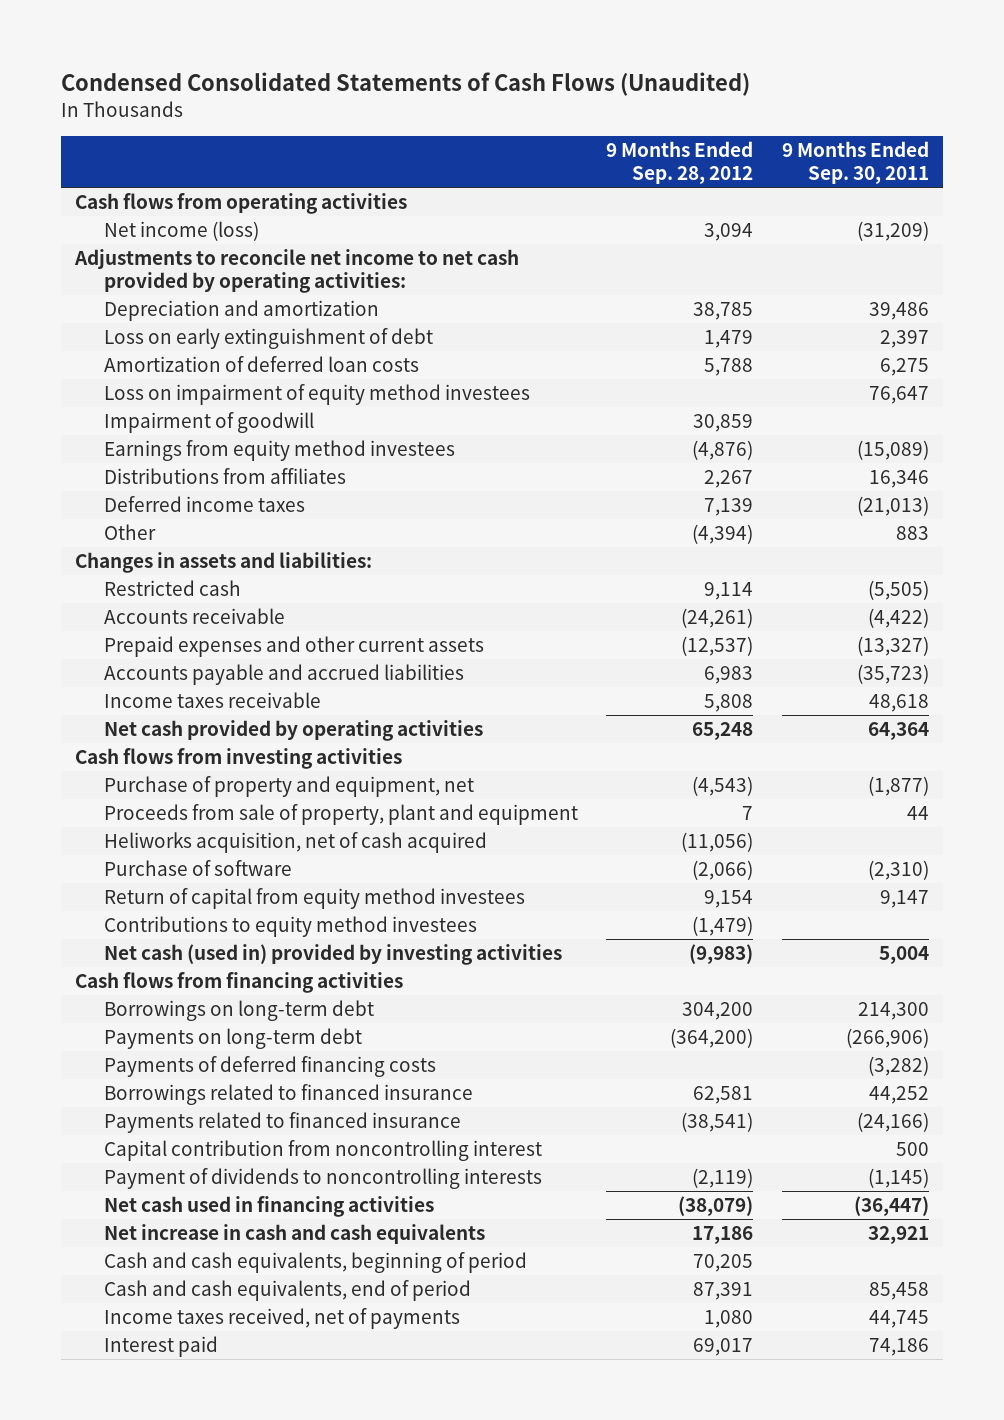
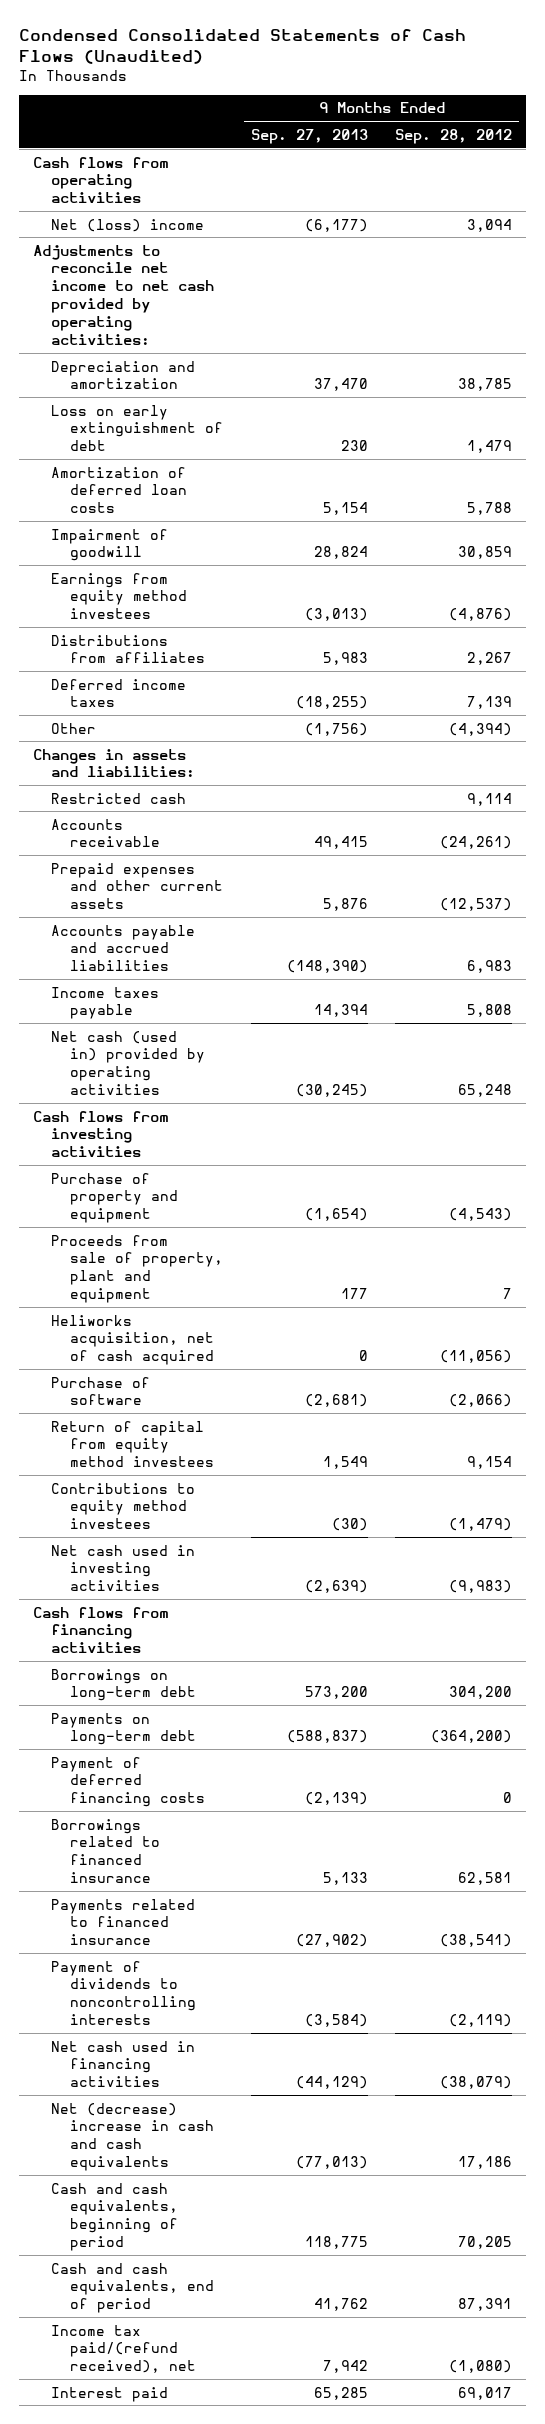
- | 9 Months Ended Sep. 28, 2012 | 9 Months Ended Sep. 30, 2011
+ | 9 Months Ended Sep. 27, 2013 | 9 Months Ended Sep. 28, 2012
- Net income (loss) | 3,094 | (31,209)
+ Net (loss) income | (6,177) | 3,094
- Loss on impairment of equity method investees | | 76,647
- Income taxes receivable | 5,808 | 48,618
- Net cash provided by operating activities | 65,248 | 64,364
+ Income taxes payable | 14,394 | 5,808
+ Net cash (used in) provided by operating activities | (30,245) | 65,248
- Purchase of property and equipment, net | (4,543) | (1,877)
+ Purchase of property and equipment | (1,654) | (4,543)
- Net cash (used in) provided by investing activities | (9,983) | 5,004
+ Net cash used in investing activities | (2,639) | (9,983)
- Payments of deferred financing costs | | (3,282)
+ Payment of deferred financing costs | (2,139) | 0
- Capital contribution from noncontrolling interest | | 500
- Net increase in cash and cash equivalents | 17,186 | 32,921
+ Net (decrease) increase in cash and cash equivalents | (77,013) | 17,186
- Income taxes received, net of payments | 1,080 | 44,745
+ Income tax paid/(refund received), net | 7,942 | (1,080)

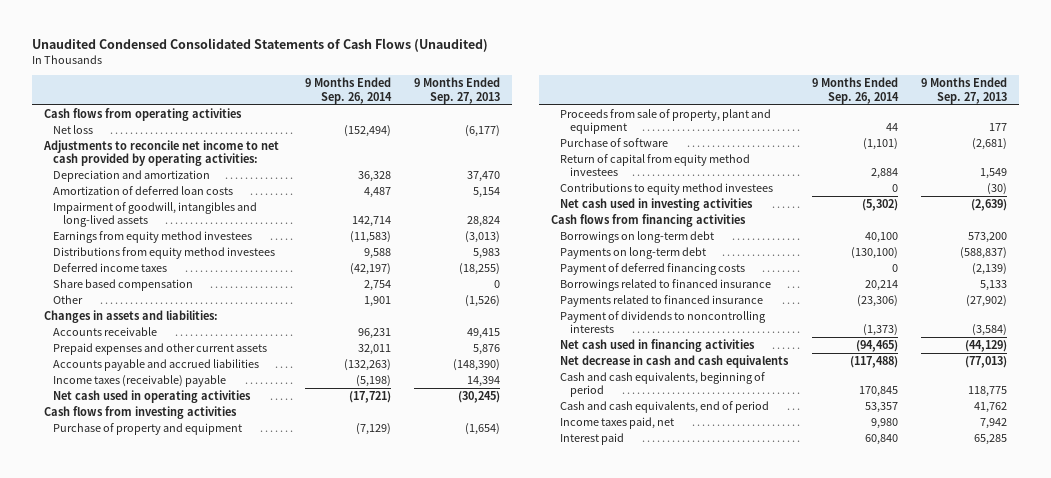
- Condensed Consolidated Statements of Cash Flows (Unaudited)
+ Unaudited Condensed Consolidated Statements of Cash Flows (Unaudited)
- | 9 Months Ended Sep. 27, 2013 | 9 Months Ended Sep. 28, 2012
+ | 9 Months Ended Sep. 26, 2014 | 9 Months Ended Sep. 27, 2013
- Net (loss) income | (6,177) | 3,094
+ Net loss | (152,494) | (6,177)
- Loss on early extinguishment of debt | 230 | 1,479
- Impairment of goodwill | 28,824 | 30,859
+ Impairment of goodwill, intangibles and long-lived assets | 142,714 | 28,824
- Distributions from affiliates | 5,983 | 2,267
+ Distributions from equity method investees | 9,588 | 5,983
- Other | (1,756) | (4,394)
+ Share based compensation | 2,754 | 0
+ Other | 1,901 | (1,526)
- Restricted cash | | 9,114
- Income taxes payable | 14,394 | 5,808
- Net cash (used in) provided by operating activities | (30,245) | 65,248
+ Income taxes (receivable) payable | (5,198) | 14,394
+ Net cash used in operating activities | (17,721) | (30,245)
- Heliworks acquisition, net of cash acquired | 0 | (11,056)
- Net (decrease) increase in cash and cash equivalents | (77,013) | 17,186
+ Net decrease in cash and cash equivalents | (117,488) | (77,013)
- Income tax paid/(refund received), net | 7,942 | (1,080)
+ Income taxes paid, net | 9,980 | 7,942

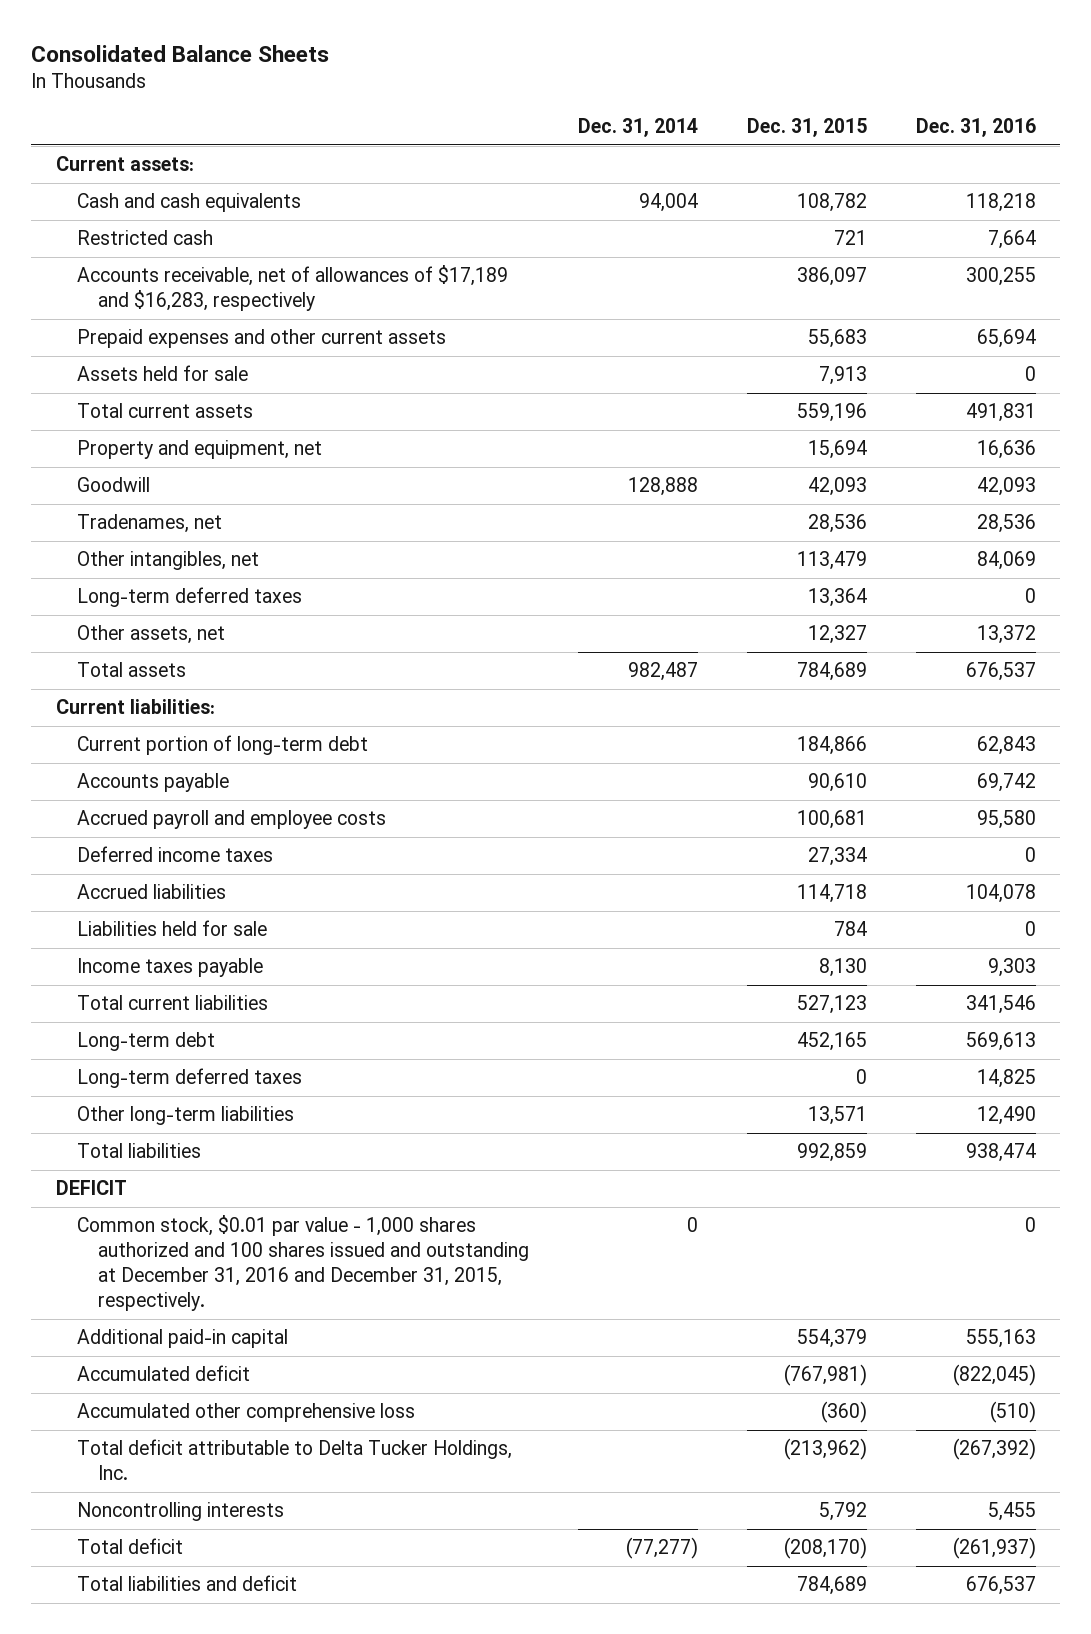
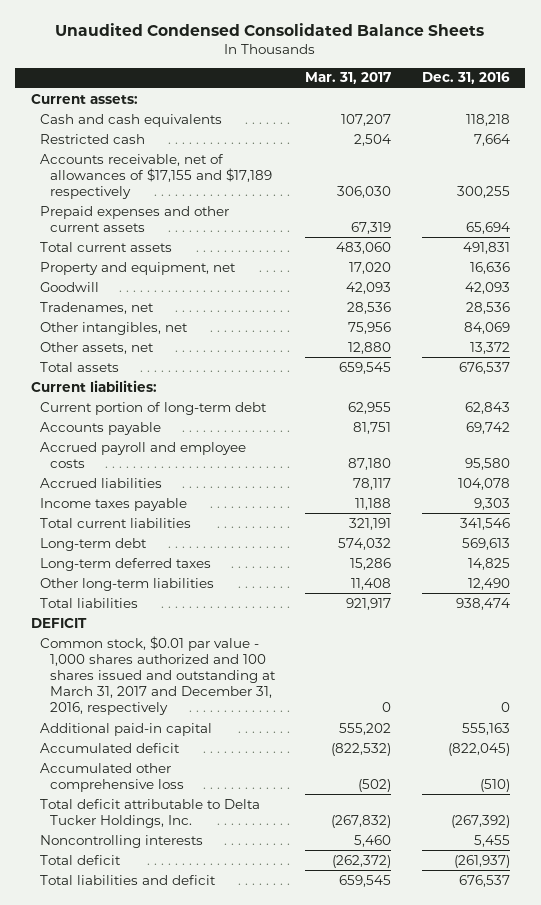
- Consolidated Balance Sheets
+ Unaudited Condensed Consolidated Balance Sheets
- | Dec. 31, 2014 | Dec. 31, 2015 | Dec. 31, 2016
+ | Mar. 31, 2017 | Dec. 31, 2016
- Accounts receivable, net of allowances of $17,189 and $16,283, respectively | | 386,097 | 300,255
+ Accounts receivable, net of allowances of $17,155 and $17,189 respectively | 306,030 | 300,255
- Assets held for sale | | 7,913 | 0
- Long-term deferred taxes | | 13,364 | 0
- Deferred income taxes | | 27,334 | 0
- Liabilities held for sale | | 784 | 0
- Common stock, $0.01 par value - 1,000 shares authorized and 100 shares issued and outstanding at December 31, 2016 and December 31, 2015, respectively. | 0 | | 0
+ Common stock, $0.01 par value - 1,000 shares authorized and 100 shares issued and outstanding at March 31, 2017 and December 31, 2016, respectively | 0 | 0

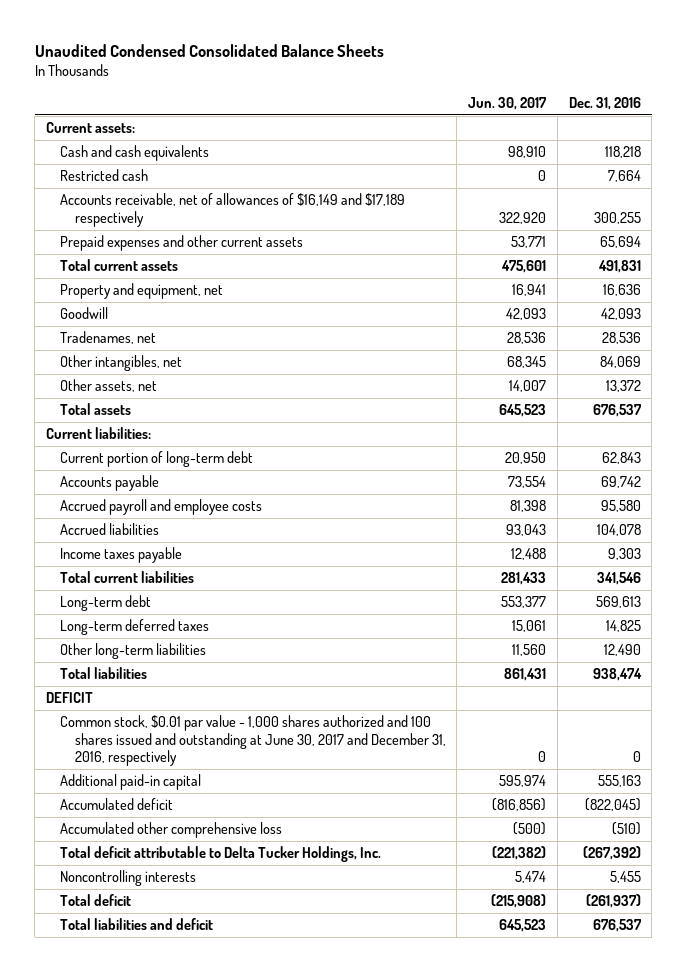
- | Mar. 31, 2017 | Dec. 31, 2016
+ | Jun. 30, 2017 | Dec. 31, 2016
- Accounts receivable, net of allowances of $17,155 and $17,189 respectively | 306,030 | 300,255
+ Accounts receivable, net of allowances of $16,149 and $17,189 respectively | 322,920 | 300,255
- Common stock, $0.01 par value - 1,000 shares authorized and 100 shares issued and outstanding at March 31, 2017 and December 31, 2016, respectively | 0 | 0
+ Common stock, $0.01 par value - 1,000 shares authorized and 100 shares issued and outstanding at June 30, 2017 and December 31, 2016, respectively | 0 | 0

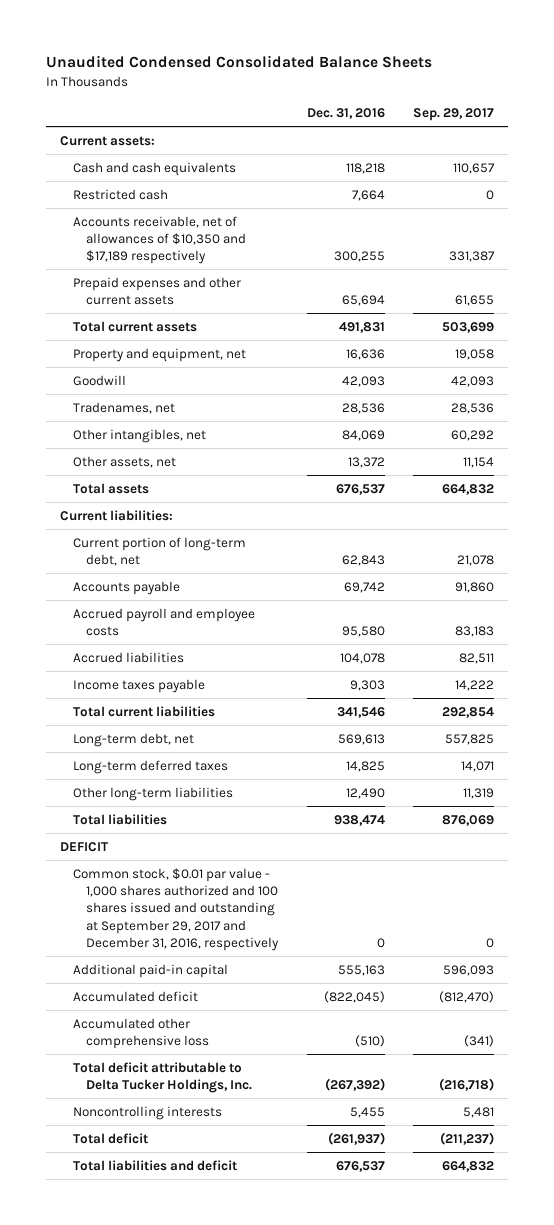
- | Jun. 30, 2017 | Dec. 31, 2016
+ | Dec. 31, 2016 | Sep. 29, 2017
- Accounts receivable, net of allowances of $16,149 and $17,189 respectively | 322,920 | 300,255
+ Accounts receivable, net of allowances of $10,350 and $17,189 respectively | 300,255 | 331,387
- Current portion of long-term debt | 20,950 | 62,843
+ Current portion of long-term debt, net | 62,843 | 21,078
- Long-term debt | 553,377 | 569,613
+ Long-term debt, net | 569,613 | 557,825
- Common stock, $0.01 par value - 1,000 shares authorized and 100 shares issued and outstanding at June 30, 2017 and December 31, 2016, respectively | 0 | 0
+ Common stock, $0.01 par value - 1,000 shares authorized and 100 shares issued and outstanding at September 29, 2017 and December 31, 2016, respectively | 0 | 0

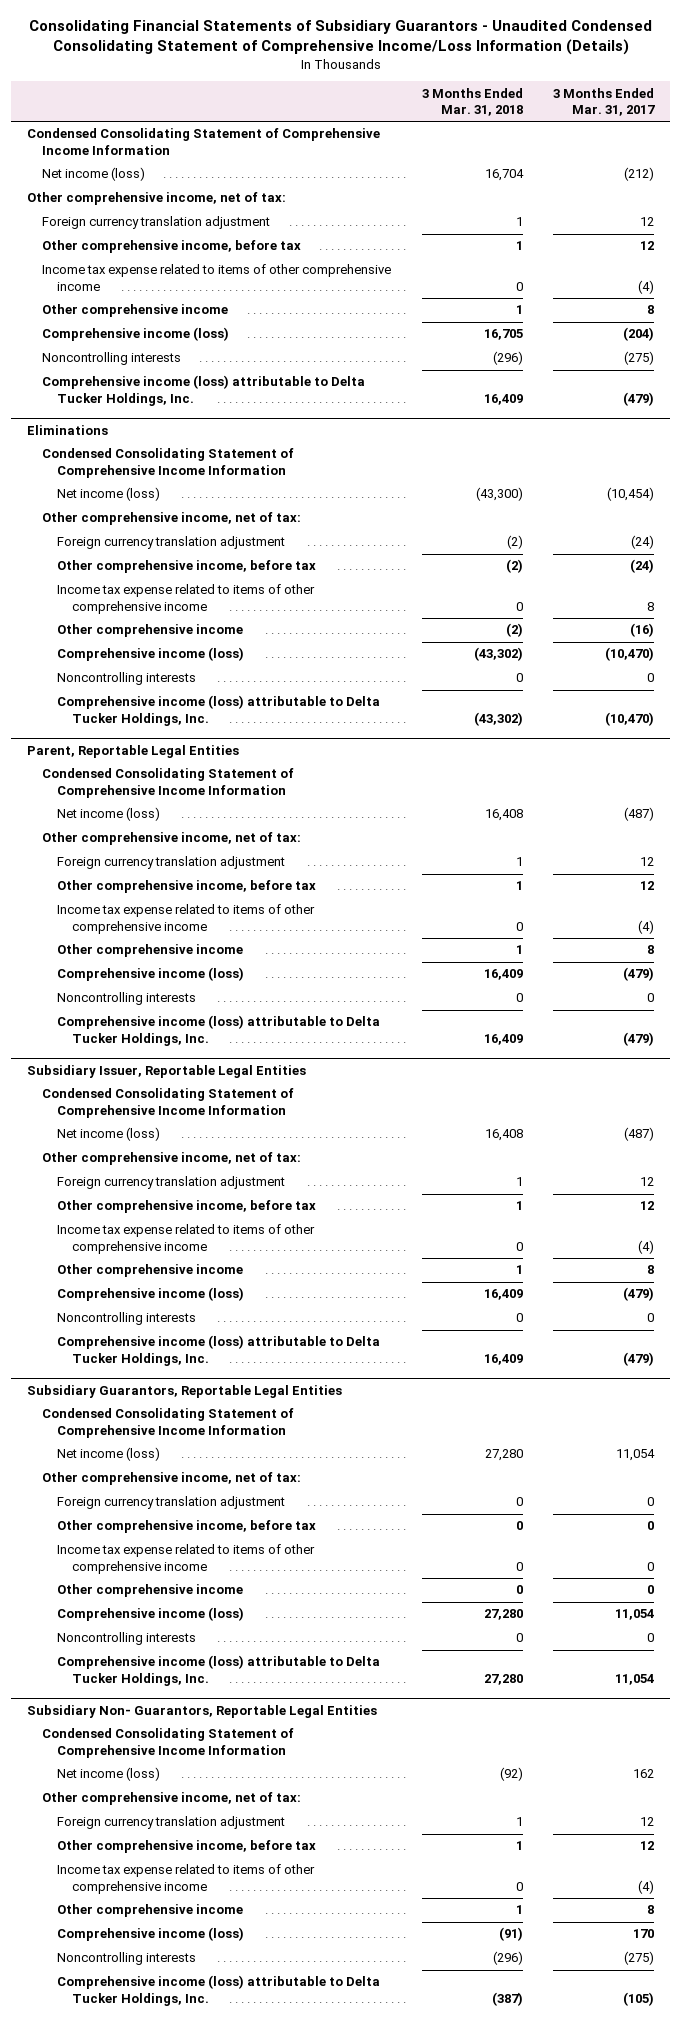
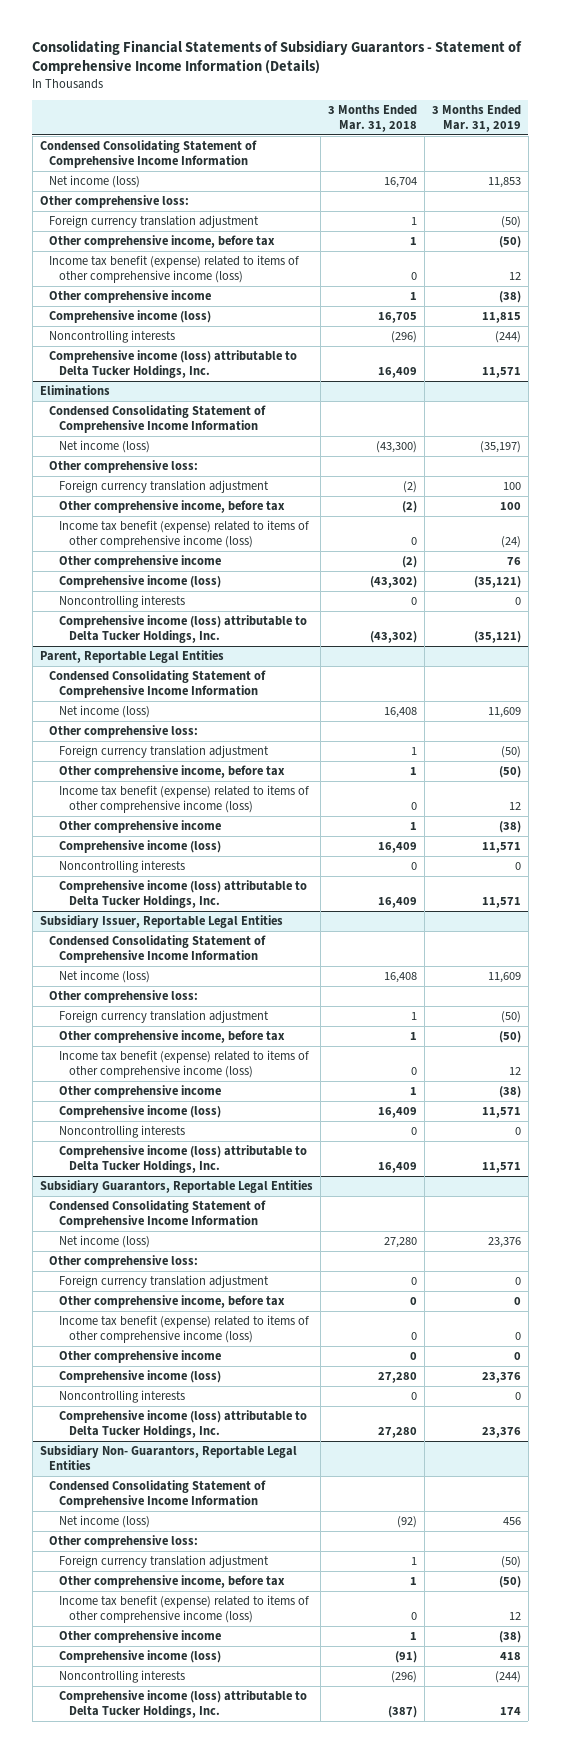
- Consolidating Financial Statements of Subsidiary Guarantors - Unaudited Condensed Consolidating Statement of Comprehensive Income/Loss Information (Details)
+ Consolidating Financial Statements of Subsidiary Guarantors - Statement of Comprehensive Income Information (Details)
- | 3 Months Ended Mar. 31, 2018 | 3 Months Ended Mar. 31, 2017
+ | 3 Months Ended Mar. 31, 2018 | 3 Months Ended Mar. 31, 2019
- Other comprehensive income, net of tax:
+ Other comprehensive loss:
- Income tax expense related to items of other comprehensive income | 0 | (4)
+ Income tax benefit (expense) related to items of other comprehensive income (loss) | 0 | 12
@ Eliminations
- Other comprehensive income, net of tax:
+ Other comprehensive loss:
- Income tax expense related to items of other comprehensive income | 0 | 8
+ Income tax benefit (expense) related to items of other comprehensive income (loss) | 0 | (24)
@ Parent, Reportable Legal Entities
- Other comprehensive income, net of tax:
+ Other comprehensive loss:
- Income tax expense related to items of other comprehensive income | 0 | (4)
+ Income tax benefit (expense) related to items of other comprehensive income (loss) | 0 | 12
@ Subsidiary Issuer, Reportable Legal Entities
- Other comprehensive income, net of tax:
+ Other comprehensive loss:
- Income tax expense related to items of other comprehensive income | 0 | (4)
+ Income tax benefit (expense) related to items of other comprehensive income (loss) | 0 | 12
@ Subsidiary Guarantors, Reportable Legal Entities
- Other comprehensive income, net of tax:
+ Other comprehensive loss:
- Income tax expense related to items of other comprehensive income | 0 | 0
+ Income tax benefit (expense) related to items of other comprehensive income (loss) | 0 | 0
@ Subsidiary Non- Guarantors, Reportable Legal Entities
- Other comprehensive income, net of tax:
+ Other comprehensive loss:
- Income tax expense related to items of other comprehensive income | 0 | (4)
+ Income tax benefit (expense) related to items of other comprehensive income (loss) | 0 | 12

